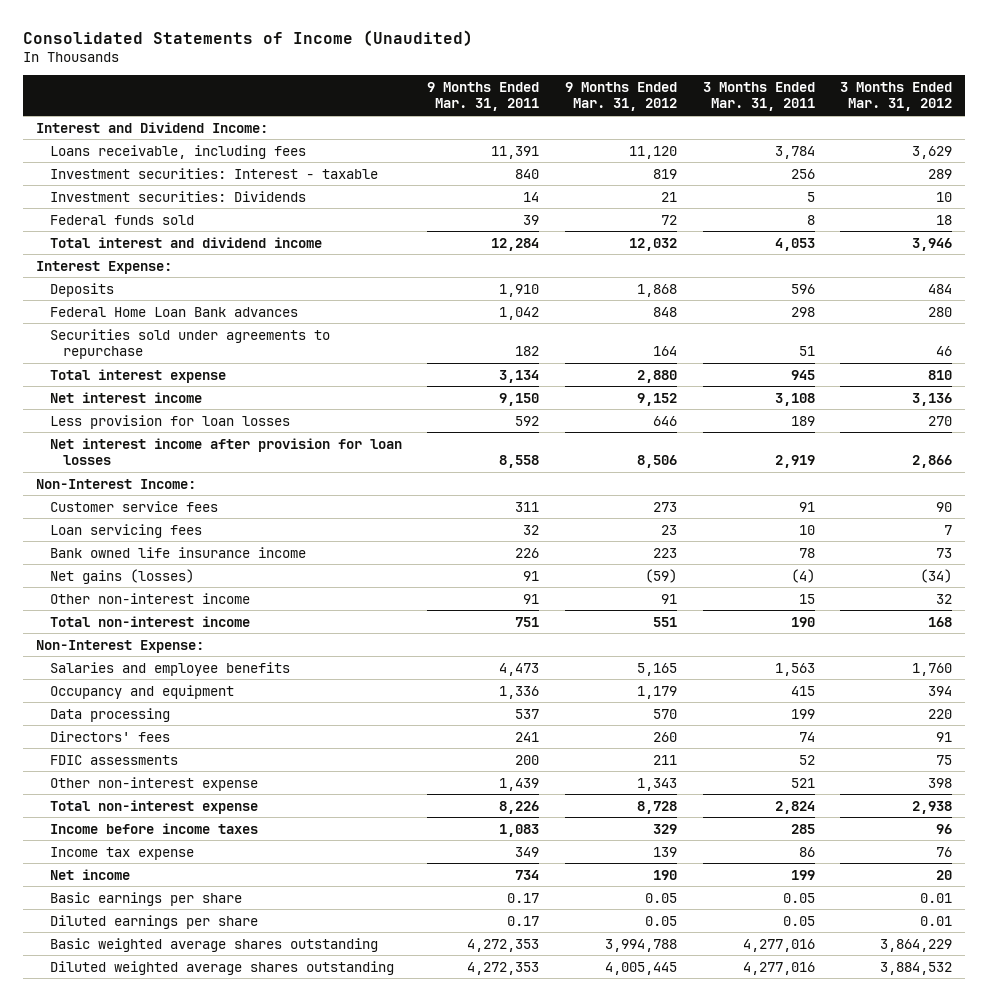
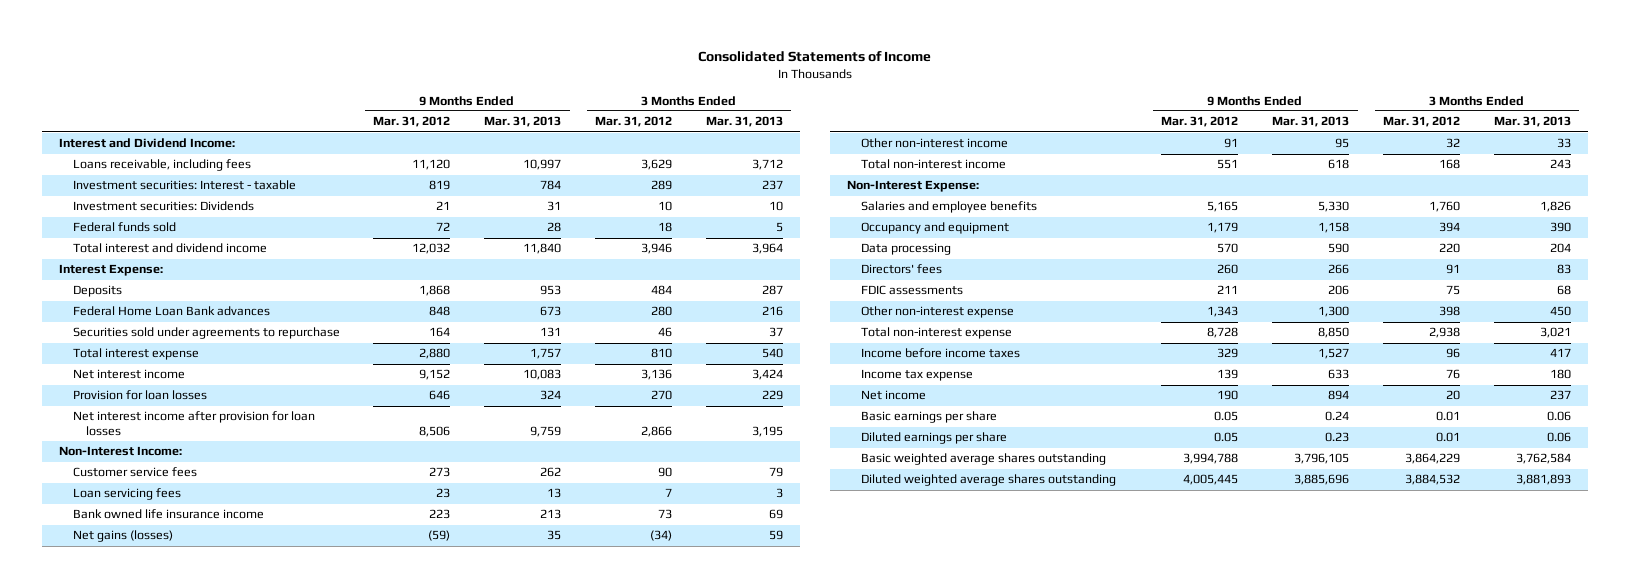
- Consolidated Statements of Income (Unaudited)
+ Consolidated Statements of Income
- | 9 Months Ended Mar. 31, 2011 | 9 Months Ended Mar. 31, 2012 | 3 Months Ended Mar. 31, 2011 | 3 Months Ended Mar. 31, 2012
+ | 9 Months Ended Mar. 31, 2012 | 9 Months Ended Mar. 31, 2013 | 3 Months Ended Mar. 31, 2012 | 3 Months Ended Mar. 31, 2013
- Less provision for loan losses | 592 | 646 | 189 | 270
+ Provision for loan losses | 646 | 324 | 270 | 229

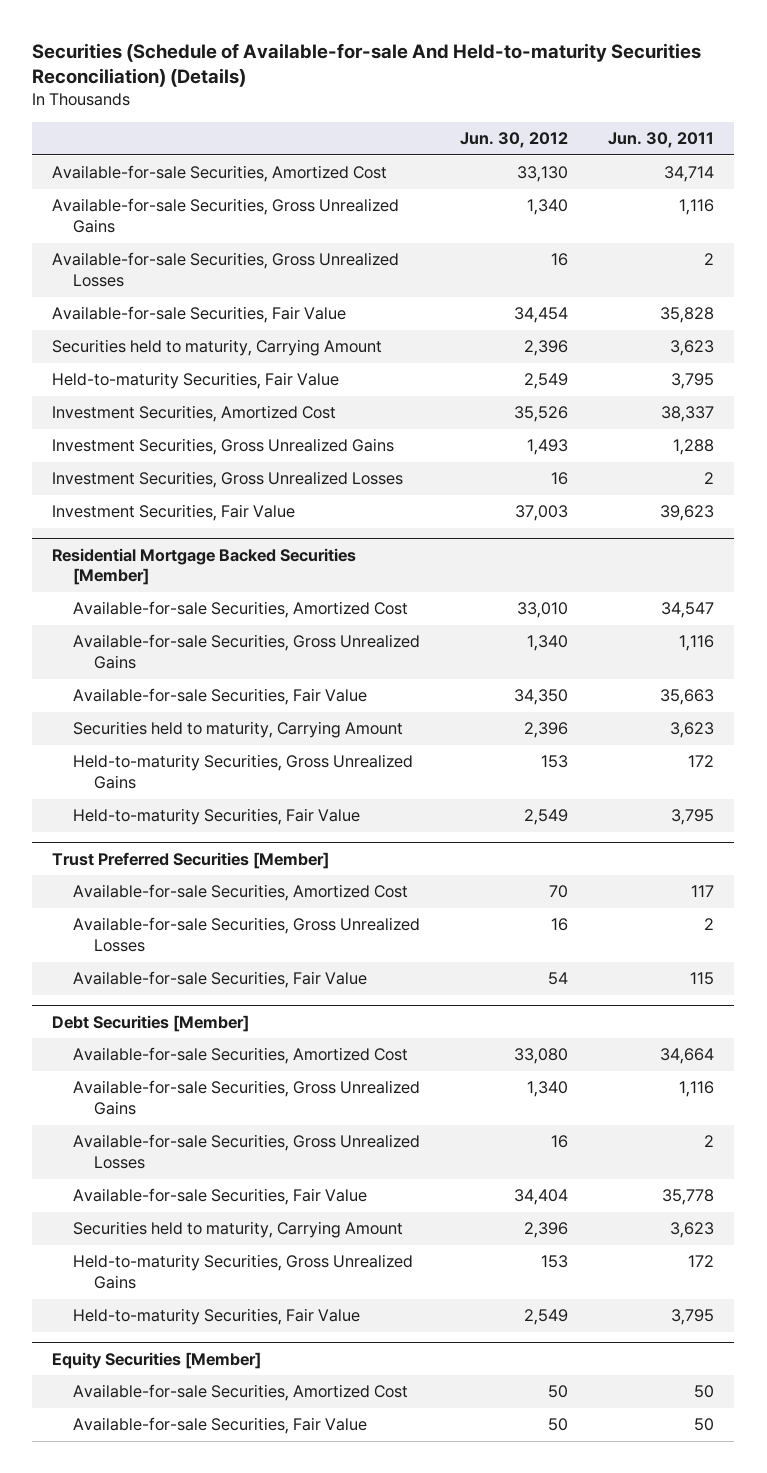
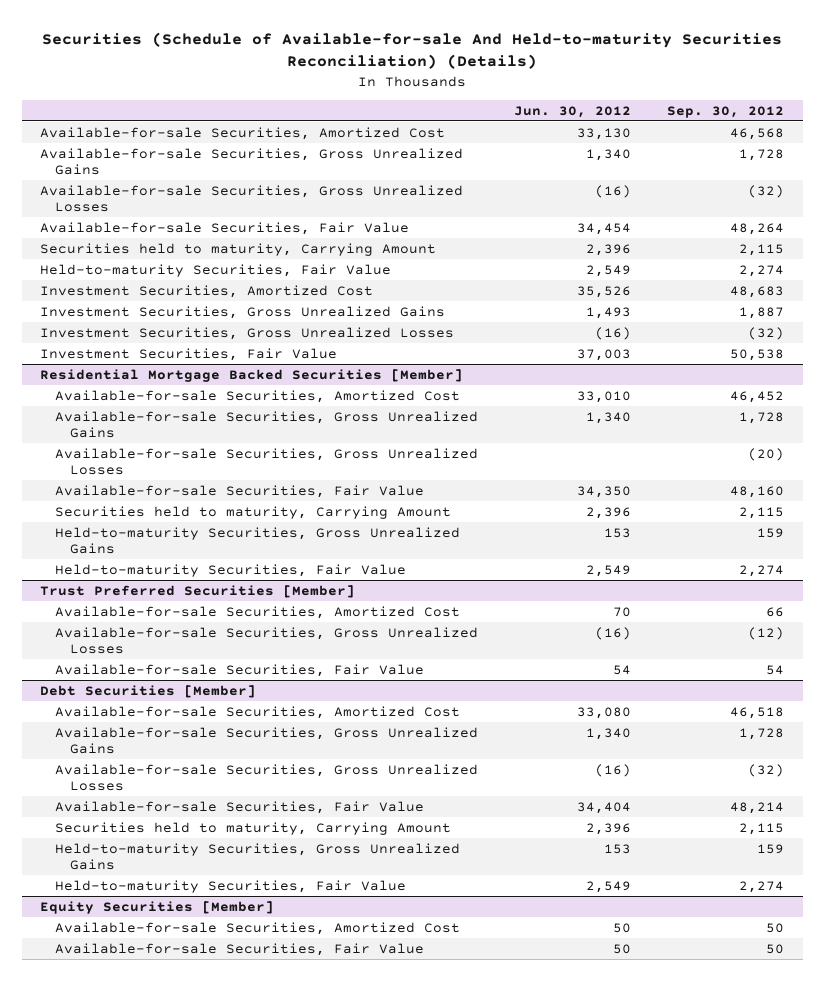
- | Jun. 30, 2012 | Jun. 30, 2011
+ | Jun. 30, 2012 | Sep. 30, 2012
- Available-for-sale Securities, Gross Unrealized Losses | 16 | 2
+ Available-for-sale Securities, Gross Unrealized Losses | (16) | (32)
- Investment Securities, Gross Unrealized Losses | 16 | 2
+ Investment Securities, Gross Unrealized Losses | (16) | (32)
@ Residential Mortgage Backed Securities [Member]
+ Available-for-sale Securities, Gross Unrealized Losses | | (20)
@ Trust Preferred Securities [Member]
- Available-for-sale Securities, Gross Unrealized Losses | 16 | 2
+ Available-for-sale Securities, Gross Unrealized Losses | (16) | (12)
@ Debt Securities [Member]
- Available-for-sale Securities, Gross Unrealized Losses | 16 | 2
+ Available-for-sale Securities, Gross Unrealized Losses | (16) | (32)

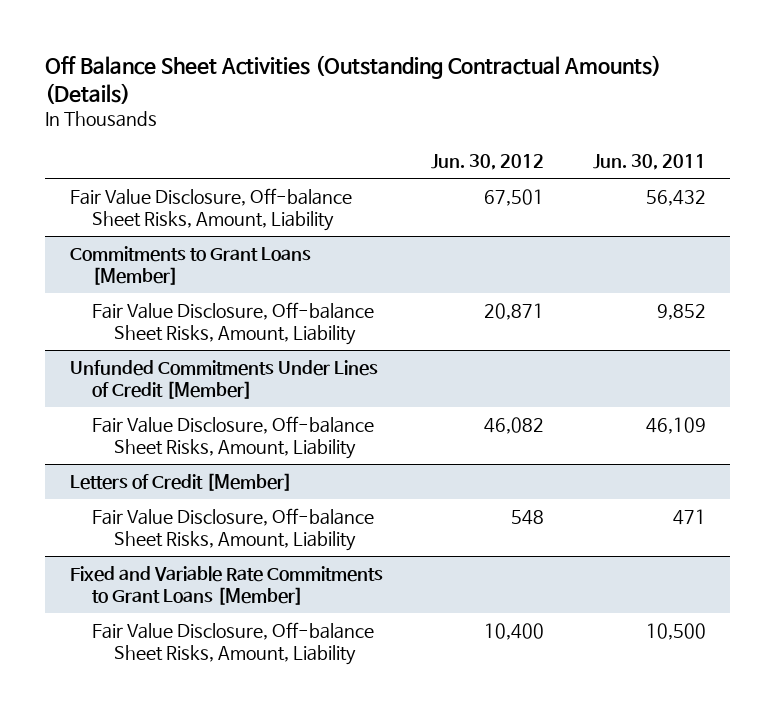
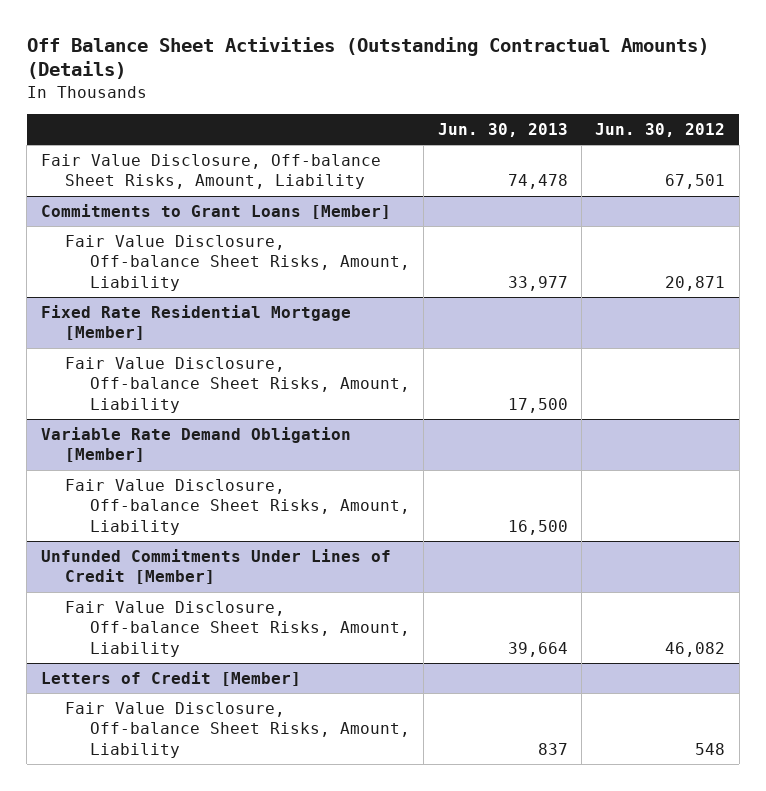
- | Jun. 30, 2012 | Jun. 30, 2011
+ | Jun. 30, 2013 | Jun. 30, 2012
+ Fixed Rate Residential Mortgage [Member]
+ Fair Value Disclosure, Off-balance Sheet Risks, Amount, Liability | 17,500 |
+ Variable Rate Demand Obligation [Member]
+ Fair Value Disclosure, Off-balance Sheet Risks, Amount, Liability | 16,500 |
- Fixed and Variable Rate Commitments to Grant Loans [Member]
- Fair Value Disclosure, Off-balance Sheet Risks, Amount, Liability | 10,400 | 10,500

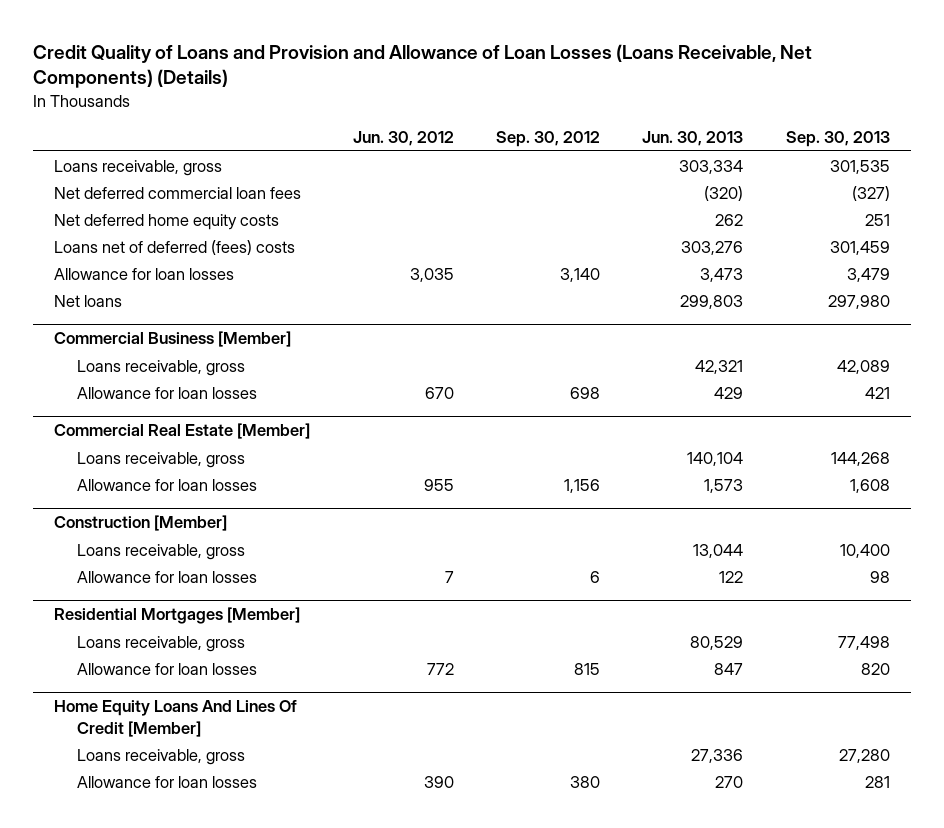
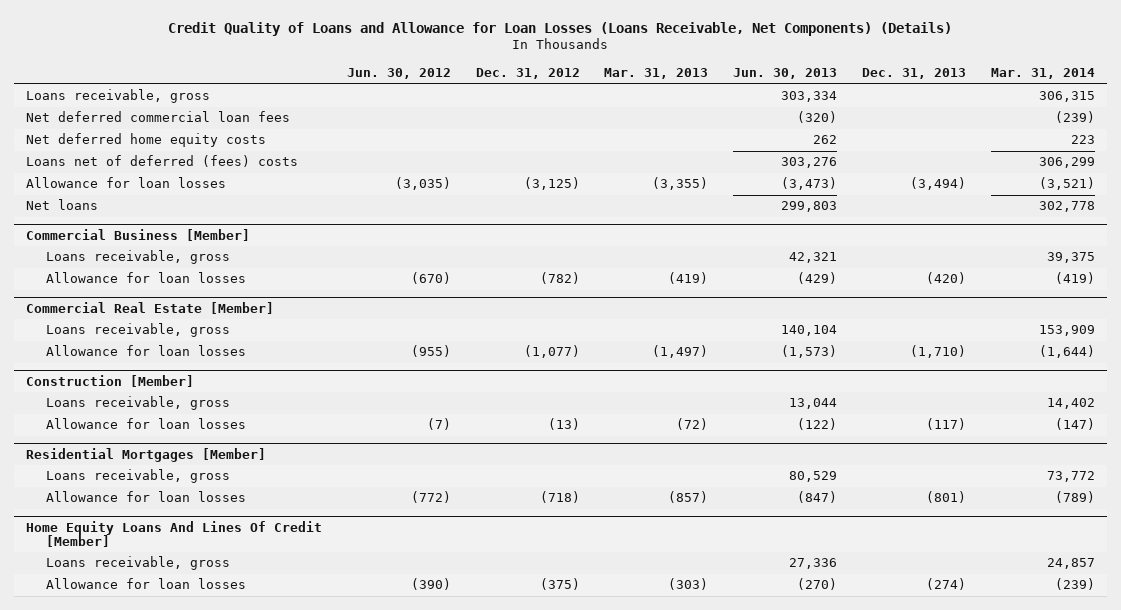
- Credit Quality of Loans and Provision and Allowance of Loan Losses (Loans Receivable, Net Components) (Details)
+ Credit Quality of Loans and Allowance for Loan Losses (Loans Receivable, Net Components) (Details)
- | Jun. 30, 2012 | Sep. 30, 2012 | Jun. 30, 2013 | Sep. 30, 2013
+ | Jun. 30, 2012 | Dec. 31, 2012 | Mar. 31, 2013 | Jun. 30, 2013 | Dec. 31, 2013 | Mar. 31, 2014
- Allowance for loan losses | 3,035 | 3,140 | 3,473 | 3,479
+ Allowance for loan losses | (3,035) | (3,125) | (3,355) | (3,473) | (3,494) | (3,521)
@ Commercial Business [Member]
- Allowance for loan losses | 670 | 698 | 429 | 421
+ Allowance for loan losses | (670) | (782) | (419) | (429) | (420) | (419)
@ Commercial Real Estate [Member]
- Allowance for loan losses | 955 | 1,156 | 1,573 | 1,608
+ Allowance for loan losses | (955) | (1,077) | (1,497) | (1,573) | (1,710) | (1,644)
@ Construction [Member]
- Allowance for loan losses | 7 | 6 | 122 | 98
+ Allowance for loan losses | (7) | (13) | (72) | (122) | (117) | (147)
@ Residential Mortgages [Member]
- Allowance for loan losses | 772 | 815 | 847 | 820
+ Allowance for loan losses | (772) | (718) | (857) | (847) | (801) | (789)
@ Home Equity Loans And Lines Of Credit [Member]
- Allowance for loan losses | 390 | 380 | 270 | 281
+ Allowance for loan losses | (390) | (375) | (303) | (270) | (274) | (239)

